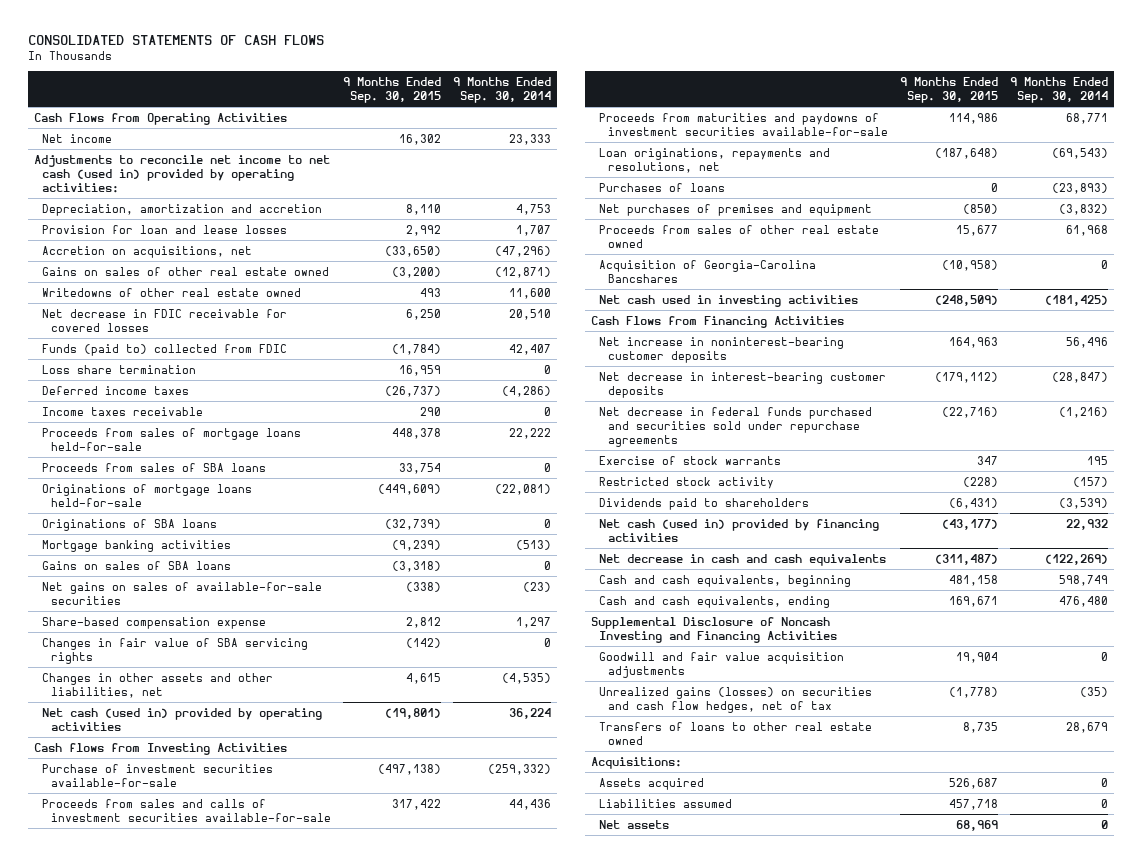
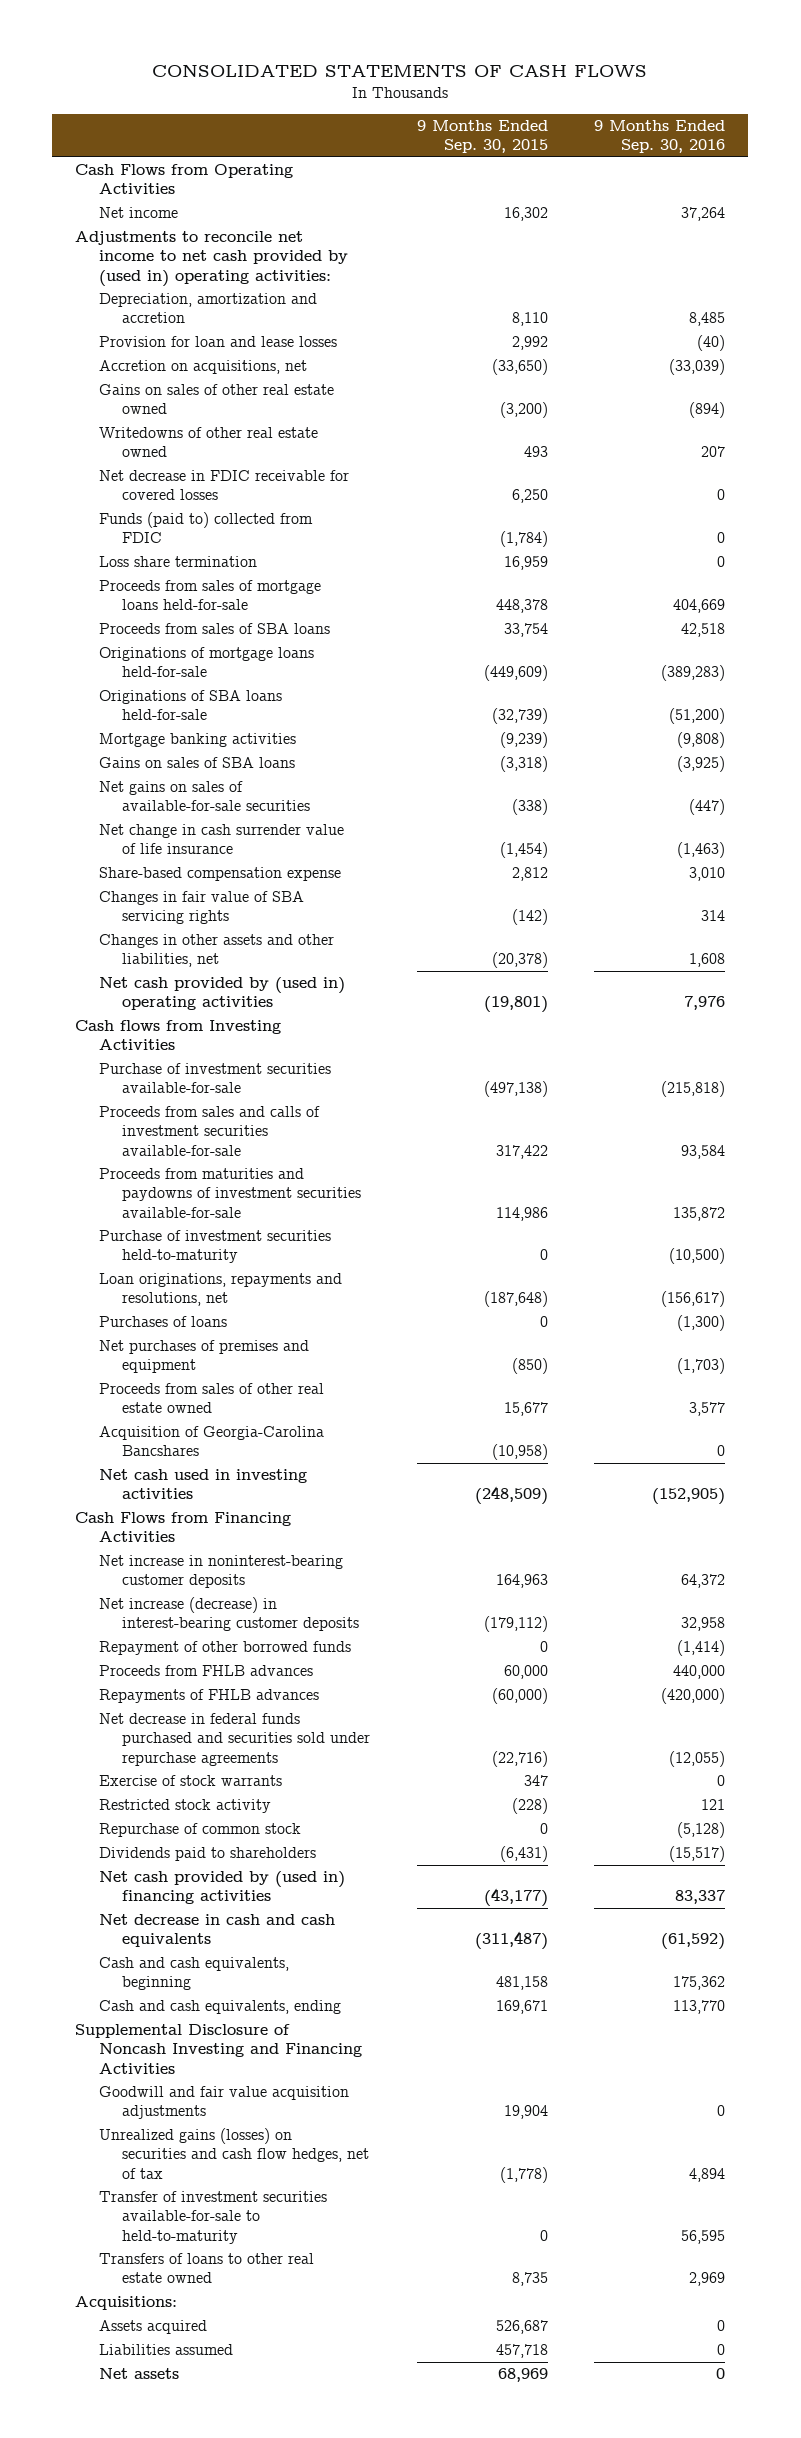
- | 9 Months Ended Sep. 30, 2015 | 9 Months Ended Sep. 30, 2014
+ | 9 Months Ended Sep. 30, 2015 | 9 Months Ended Sep. 30, 2016
- Adjustments to reconcile net income to net cash (used in) provided by operating activities:
+ Adjustments to reconcile net income to net cash provided by (used in) operating activities:
- Deferred income taxes | (26,737) | (4,286)
- Income taxes receivable | 290 | 0
- Originations of SBA loans | (32,739) | 0
+ Originations of SBA loans held-for-sale | (32,739) | (51,200)
+ Net change in cash surrender value of life insurance | (1,454) | (1,463)
- Changes in other assets and other liabilities, net | 4,615 | (4,535)
- Net cash (used in) provided by operating activities | (19,801) | 36,224
+ Changes in other assets and other liabilities, net | (20,378) | 1,608
+ Net cash provided by (used in) operating activities | (19,801) | 7,976
+ Purchase of investment securities held-to-maturity | 0 | (10,500)
- Net decrease in interest-bearing customer deposits | (179,112) | (28,847)
+ Net increase (decrease) in interest-bearing customer deposits | (179,112) | 32,958
+ Repayment of other borrowed funds | 0 | (1,414)
+ Proceeds from FHLB advances | 60,000 | 440,000
+ Repayments of FHLB advances | (60,000) | (420,000)
+ Repurchase of common stock | 0 | (5,128)
- Net cash (used in) provided by financing activities | (43,177) | 22,932
+ Net cash provided by (used in) financing activities | (43,177) | 83,337
+ Transfer of investment securities available-for-sale to held-to-maturity | 0 | 56,595

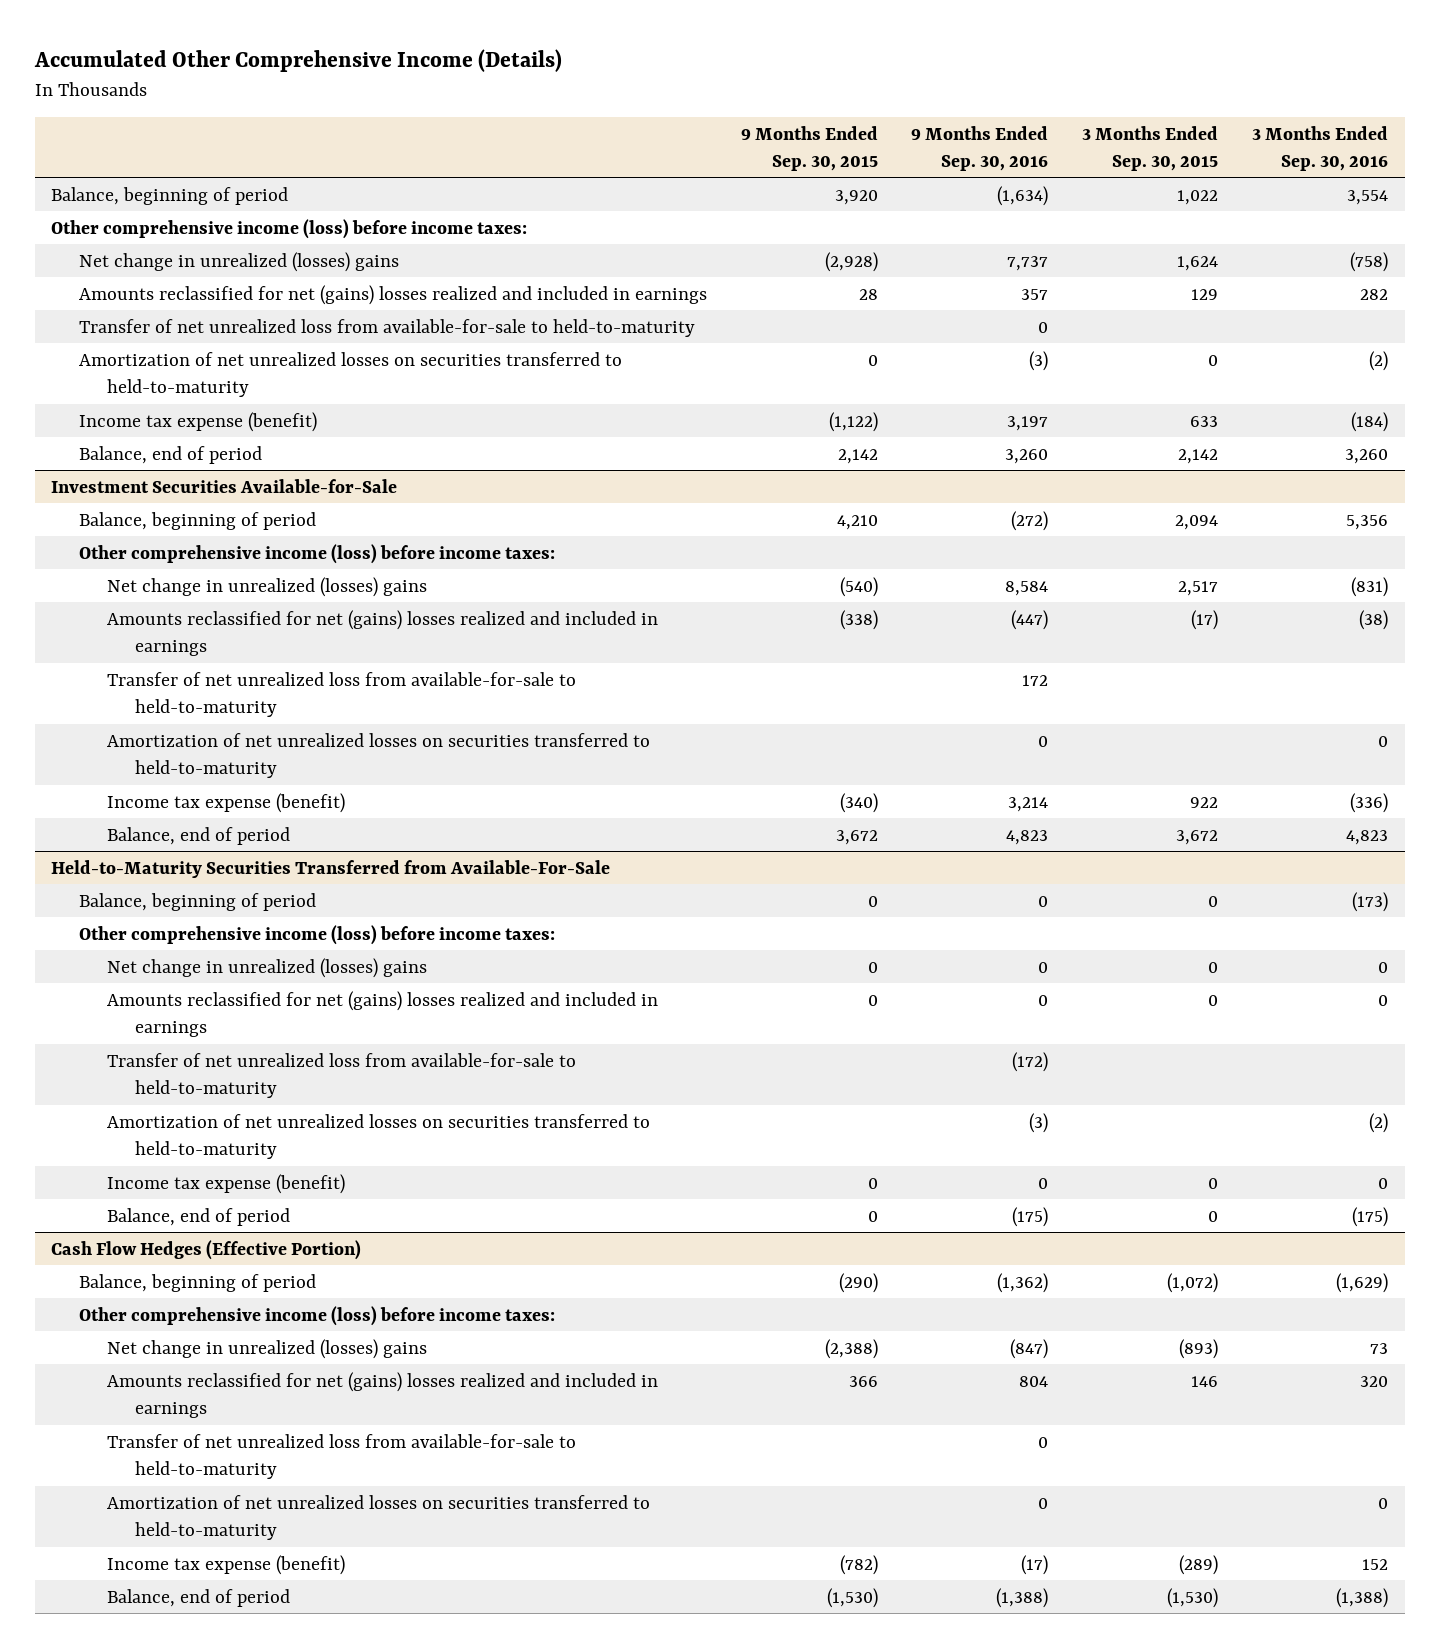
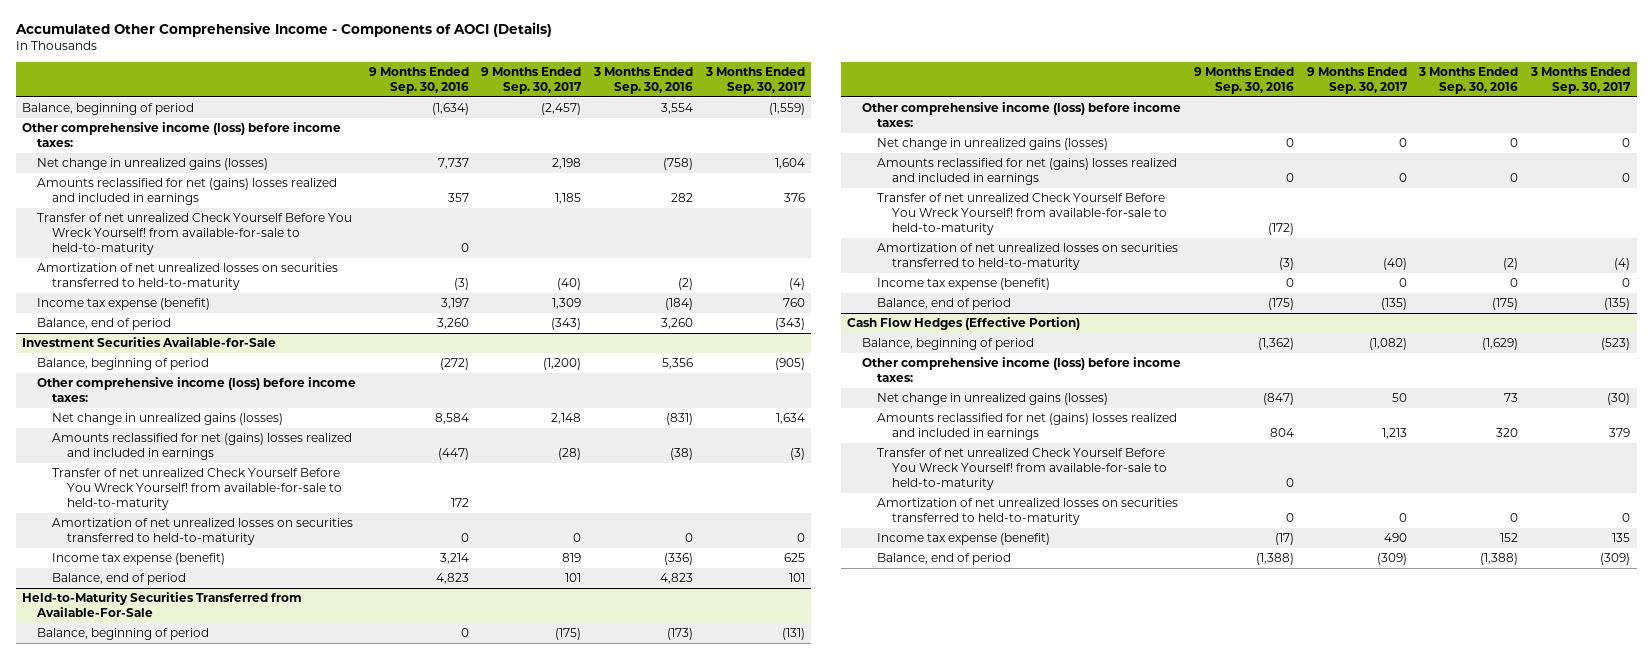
- Accumulated Other Comprehensive Income (Details)
+ Accumulated Other Comprehensive Income - Components of AOCI (Details)
- | 9 Months Ended Sep. 30, 2015 | 9 Months Ended Sep. 30, 2016 | 3 Months Ended Sep. 30, 2015 | 3 Months Ended Sep. 30, 2016
+ | 9 Months Ended Sep. 30, 2016 | 9 Months Ended Sep. 30, 2017 | 3 Months Ended Sep. 30, 2016 | 3 Months Ended Sep. 30, 2017
- Net change in unrealized (losses) gains | (2,928) | 7,737 | 1,624 | (758)
+ Net change in unrealized gains (losses) | 7,737 | 2,198 | (758) | 1,604
- Transfer of net unrealized loss from available-for-sale to held-to-maturity | | 0 | |
+ Transfer of net unrealized Check Yourself Before You Wreck Yourself! from available-for-sale to held-to-maturity | 0 | | |
@ Investment Securities Available-for-Sale
- Net change in unrealized (losses) gains | (540) | 8,584 | 2,517 | (831)
+ Net change in unrealized gains (losses) | 8,584 | 2,148 | (831) | 1,634
- Transfer of net unrealized loss from available-for-sale to held-to-maturity | | 172 | |
+ Transfer of net unrealized Check Yourself Before You Wreck Yourself! from available-for-sale to held-to-maturity | 172 | | |
@ Held-to-Maturity Securities Transferred from Available-For-Sale
- Net change in unrealized (losses) gains | 0 | 0 | 0 | 0
+ Net change in unrealized gains (losses) | 0 | 0 | 0 | 0
- Transfer of net unrealized loss from available-for-sale to held-to-maturity | | (172) | |
+ Transfer of net unrealized Check Yourself Before You Wreck Yourself! from available-for-sale to held-to-maturity | (172) | | |
@ Cash Flow Hedges (Effective Portion)
- Net change in unrealized (losses) gains | (2,388) | (847) | (893) | 73
+ Net change in unrealized gains (losses) | (847) | 50 | 73 | (30)
- Transfer of net unrealized loss from available-for-sale to held-to-maturity | | 0 | |
+ Transfer of net unrealized Check Yourself Before You Wreck Yourself! from available-for-sale to held-to-maturity | 0 | | |

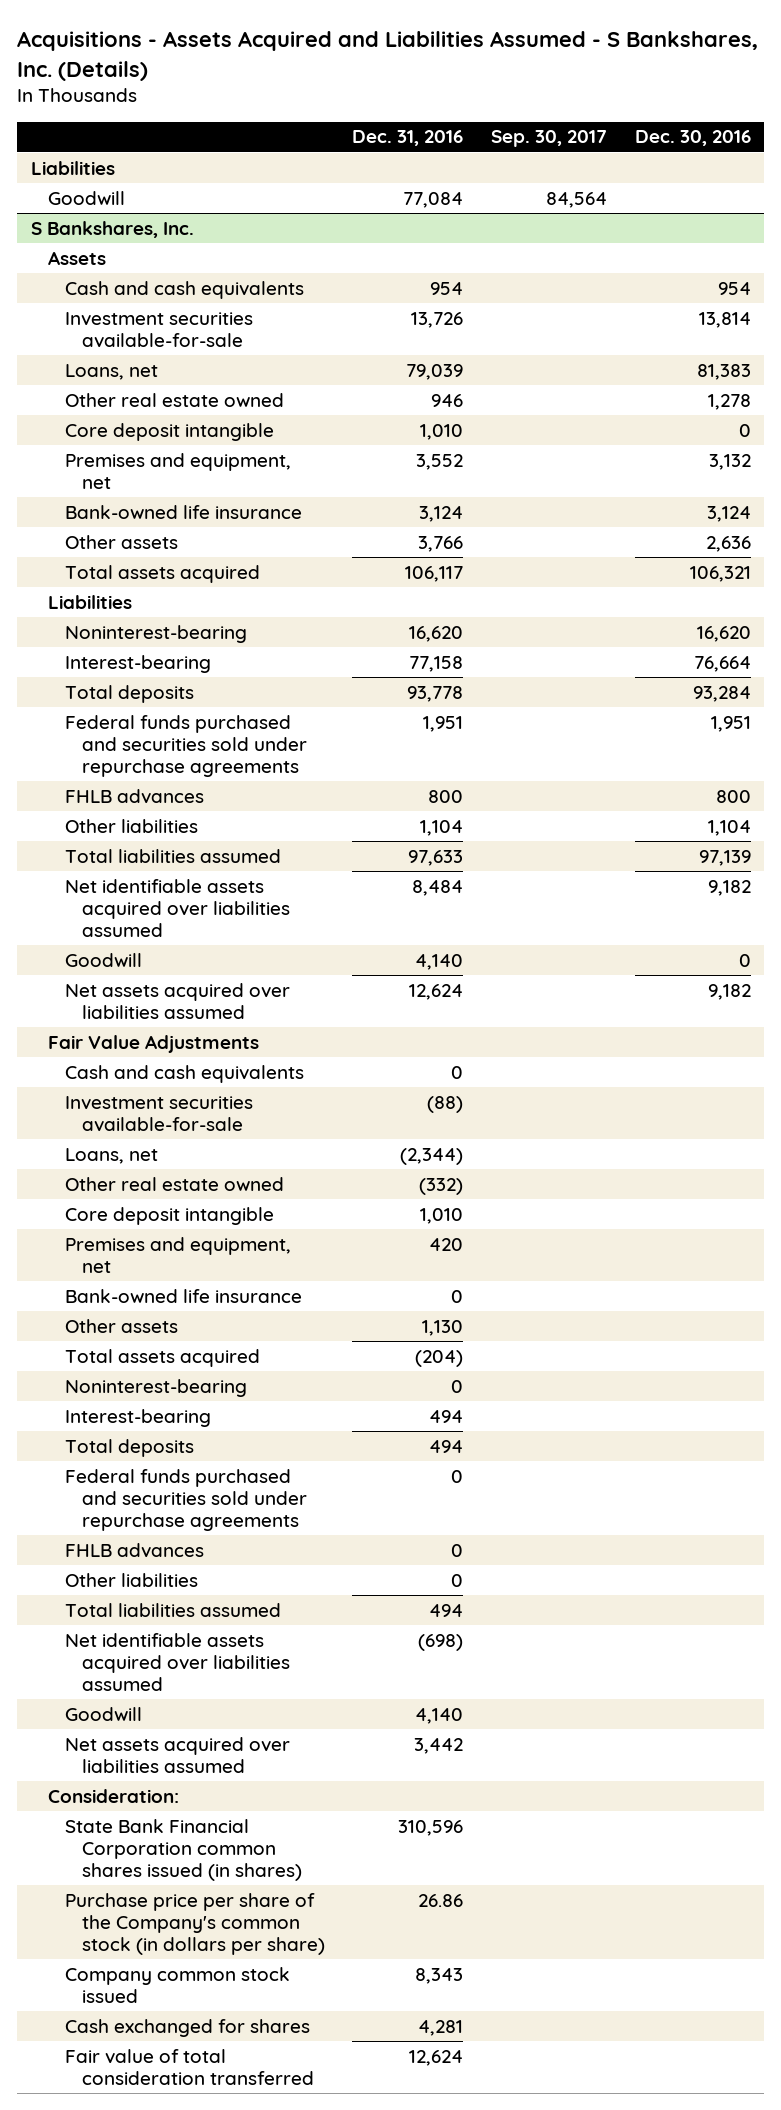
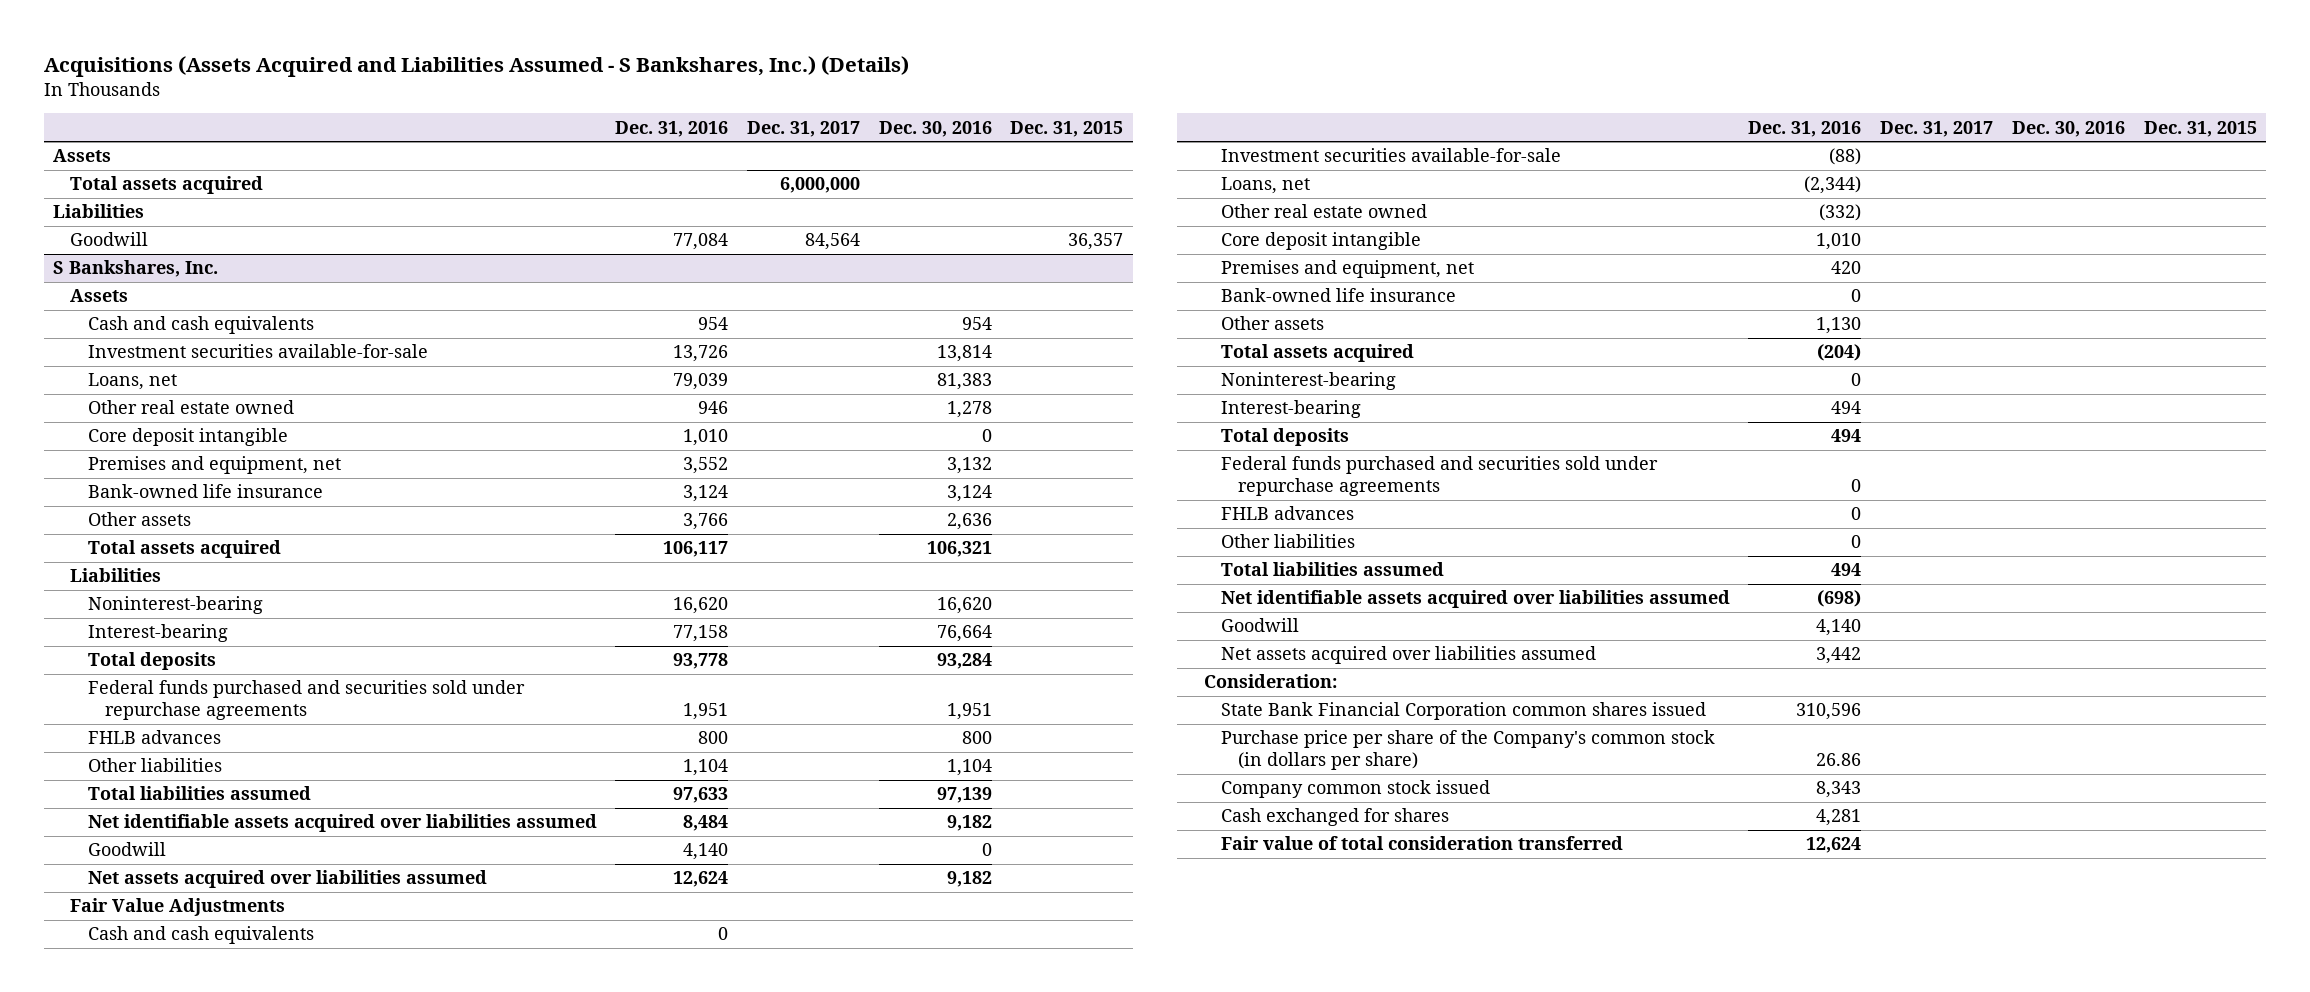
- Acquisitions - Assets Acquired and Liabilities Assumed - S Bankshares, Inc. (Details)
+ Acquisitions (Assets Acquired and Liabilities Assumed - S Bankshares, Inc.) (Details)
- | Dec. 31, 2016 | Sep. 30, 2017 | Dec. 30, 2016
+ | Dec. 31, 2016 | Dec. 31, 2017 | Dec. 30, 2016 | Dec. 31, 2015
+ Assets
+ Total assets acquired | | 6,000,000 | |
@ S Bankshares, Inc.
- State Bank Financial Corporation common shares issued (in shares) | 310,596 | |
+ State Bank Financial Corporation common shares issued | 310,596 | | |

